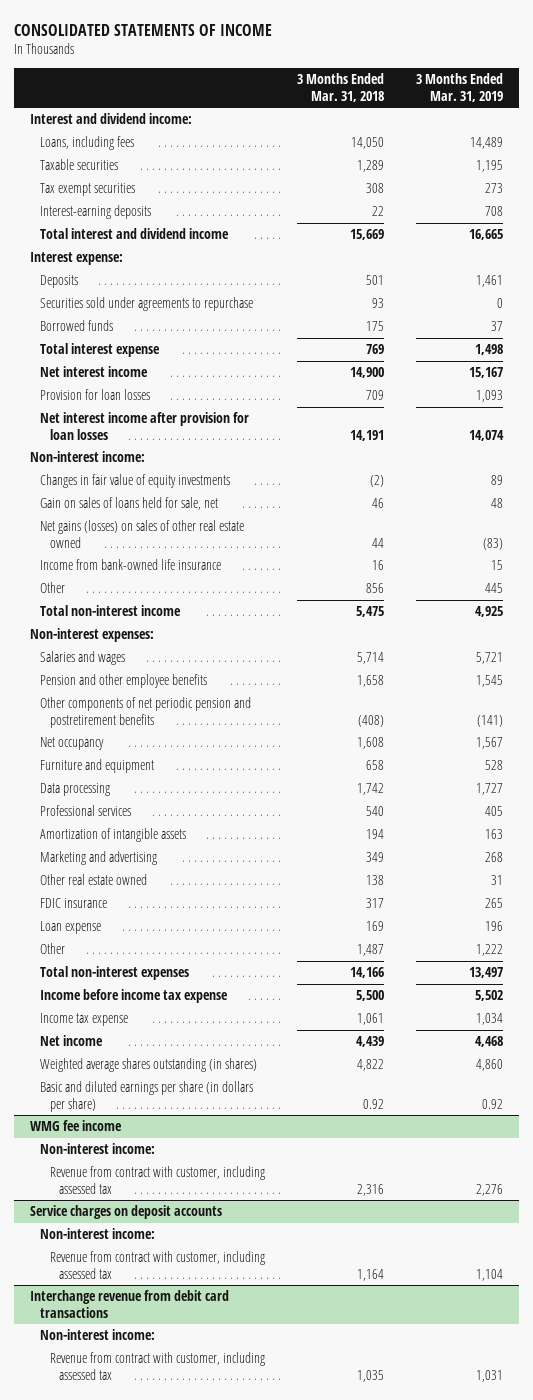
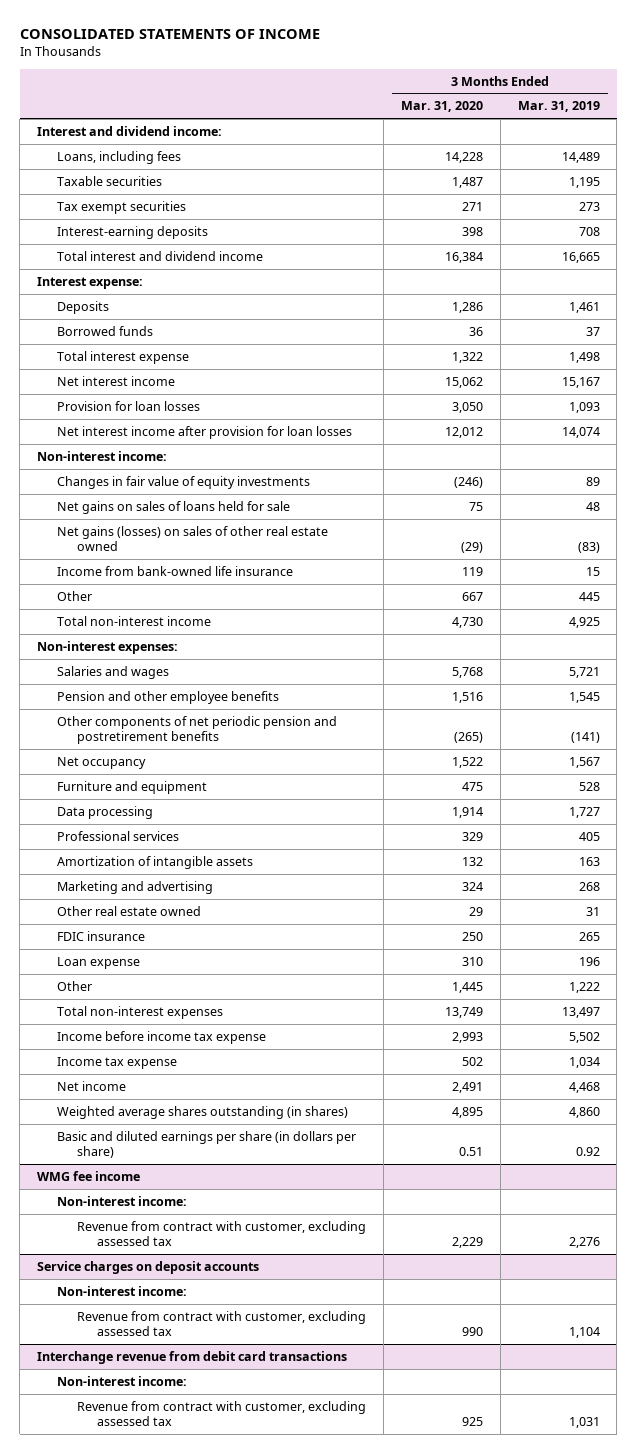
- | 3 Months Ended Mar. 31, 2018 | 3 Months Ended Mar. 31, 2019
+ | 3 Months Ended Mar. 31, 2020 | 3 Months Ended Mar. 31, 2019
- Securities sold under agreements to repurchase | 93 | 0
- Gain on sales of loans held for sale, net | 46 | 48
+ Net gains on sales of loans held for sale | 75 | 48
@ WMG fee income
- Revenue from contract with customer, including assessed tax | 2,316 | 2,276
+ Revenue from contract with customer, excluding assessed tax | 2,229 | 2,276
@ Service charges on deposit accounts
- Revenue from contract with customer, including assessed tax | 1,164 | 1,104
+ Revenue from contract with customer, excluding assessed tax | 990 | 1,104
@ Interchange revenue from debit card transactions
- Revenue from contract with customer, including assessed tax | 1,035 | 1,031
+ Revenue from contract with customer, excluding assessed tax | 925 | 1,031

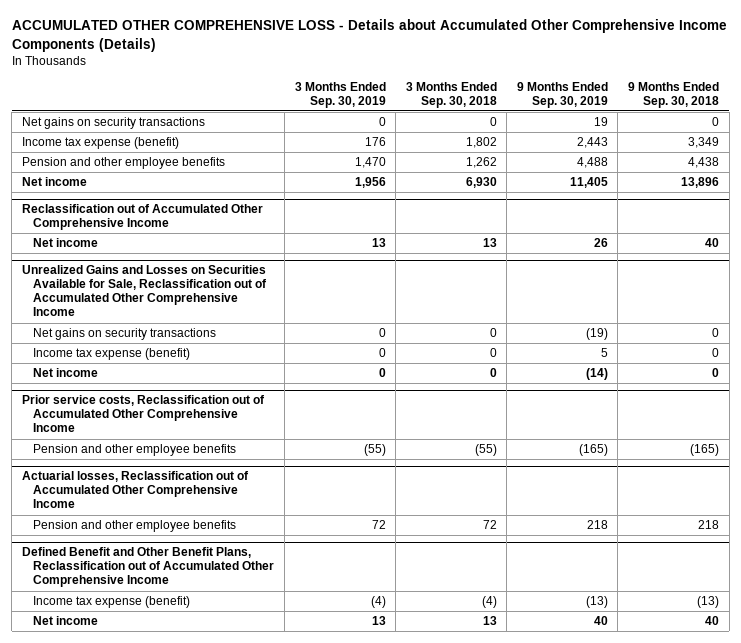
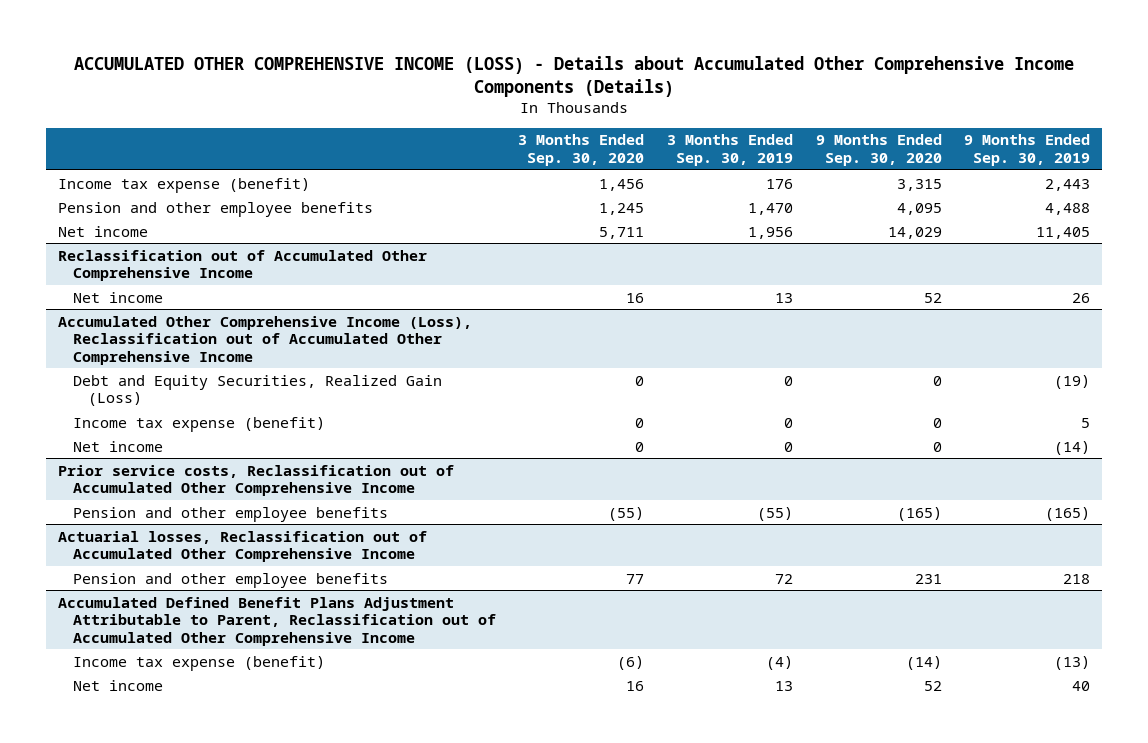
- ACCUMULATED OTHER COMPREHENSIVE LOSS - Details about Accumulated Other Comprehensive Income Components (Details)
+ ACCUMULATED OTHER COMPREHENSIVE INCOME (LOSS) - Details about Accumulated Other Comprehensive Income Components (Details)
- | 3 Months Ended Sep. 30, 2019 | 3 Months Ended Sep. 30, 2018 | 9 Months Ended Sep. 30, 2019 | 9 Months Ended Sep. 30, 2018
+ | 3 Months Ended Sep. 30, 2020 | 3 Months Ended Sep. 30, 2019 | 9 Months Ended Sep. 30, 2020 | 9 Months Ended Sep. 30, 2019
- Net gains on security transactions | 0 | 0 | 19 | 0
- Unrealized Gains and Losses on Securities Available for Sale, Reclassification out of Accumulated Other Comprehensive Income
- Net gains on security transactions | 0 | 0 | (19) | 0
+ Accumulated Other Comprehensive Income (Loss), Reclassification out of Accumulated Other Comprehensive Income
+ Debt and Equity Securities, Realized Gain (Loss) | 0 | 0 | 0 | (19)
- Defined Benefit and Other Benefit Plans, Reclassification out of Accumulated Other Comprehensive Income
+ Accumulated Defined Benefit Plans Adjustment Attributable to Parent, Reclassification out of Accumulated Other Comprehensive Income

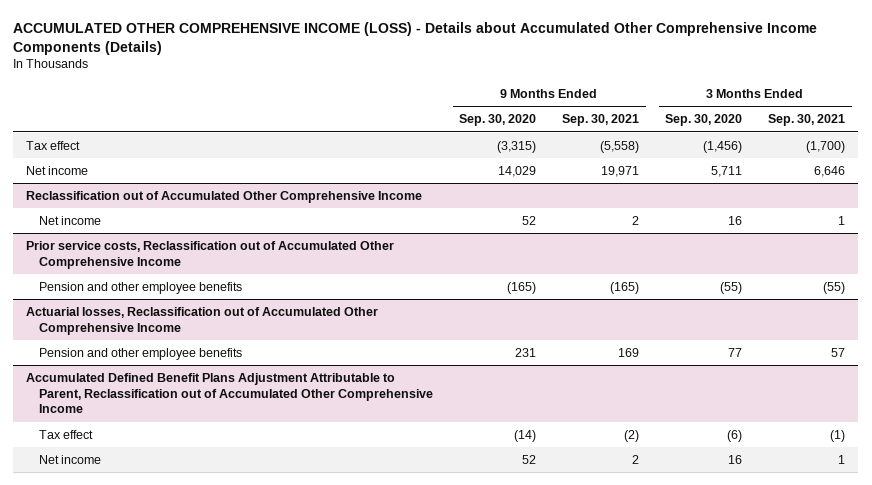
- | 3 Months Ended Sep. 30, 2020 | 3 Months Ended Sep. 30, 2019 | 9 Months Ended Sep. 30, 2020 | 9 Months Ended Sep. 30, 2019
+ | 9 Months Ended Sep. 30, 2020 | 9 Months Ended Sep. 30, 2021 | 3 Months Ended Sep. 30, 2020 | 3 Months Ended Sep. 30, 2021
- Income tax expense (benefit) | 1,456 | 176 | 3,315 | 2,443
- Pension and other employee benefits | 1,245 | 1,470 | 4,095 | 4,488
+ Tax effect | (3,315) | (5,558) | (1,456) | (1,700)
- Accumulated Other Comprehensive Income (Loss), Reclassification out of Accumulated Other Comprehensive Income
- Debt and Equity Securities, Realized Gain (Loss) | 0 | 0 | 0 | (19)
- Income tax expense (benefit) | 0 | 0 | 0 | 5
- Net income | 0 | 0 | 0 | (14)
@ Accumulated Defined Benefit Plans Adjustment Attributable to Parent, Reclassification out of Accumulated Other Comprehensive Income
- Income tax expense (benefit) | (6) | (4) | (14) | (13)
+ Tax effect | (14) | (2) | (6) | (1)

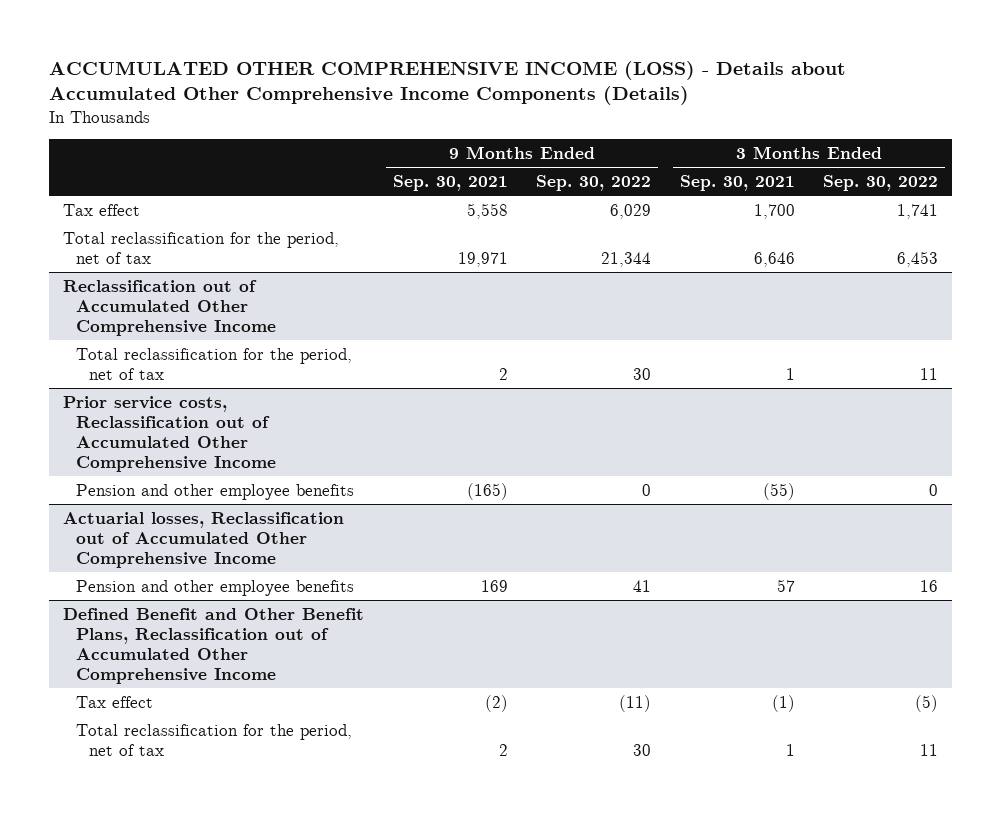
- | 9 Months Ended Sep. 30, 2020 | 9 Months Ended Sep. 30, 2021 | 3 Months Ended Sep. 30, 2020 | 3 Months Ended Sep. 30, 2021
+ | 9 Months Ended Sep. 30, 2021 | 9 Months Ended Sep. 30, 2022 | 3 Months Ended Sep. 30, 2021 | 3 Months Ended Sep. 30, 2022
- Tax effect | (3,315) | (5,558) | (1,456) | (1,700)
- Net income | 14,029 | 19,971 | 5,711 | 6,646
+ Tax effect | 5,558 | 6,029 | 1,700 | 1,741
+ Total reclassification for the period, net of tax | 19,971 | 21,344 | 6,646 | 6,453
@ Reclassification out of Accumulated Other Comprehensive Income
- Net income | 52 | 2 | 16 | 1
+ Total reclassification for the period, net of tax | 2 | 30 | 1 | 11
- Accumulated Defined Benefit Plans Adjustment Attributable to Parent, Reclassification out of Accumulated Other Comprehensive Income
+ Defined Benefit and Other Benefit Plans, Reclassification out of Accumulated Other Comprehensive Income
- Net income | 52 | 2 | 16 | 1
+ Total reclassification for the period, net of tax | 2 | 30 | 1 | 11

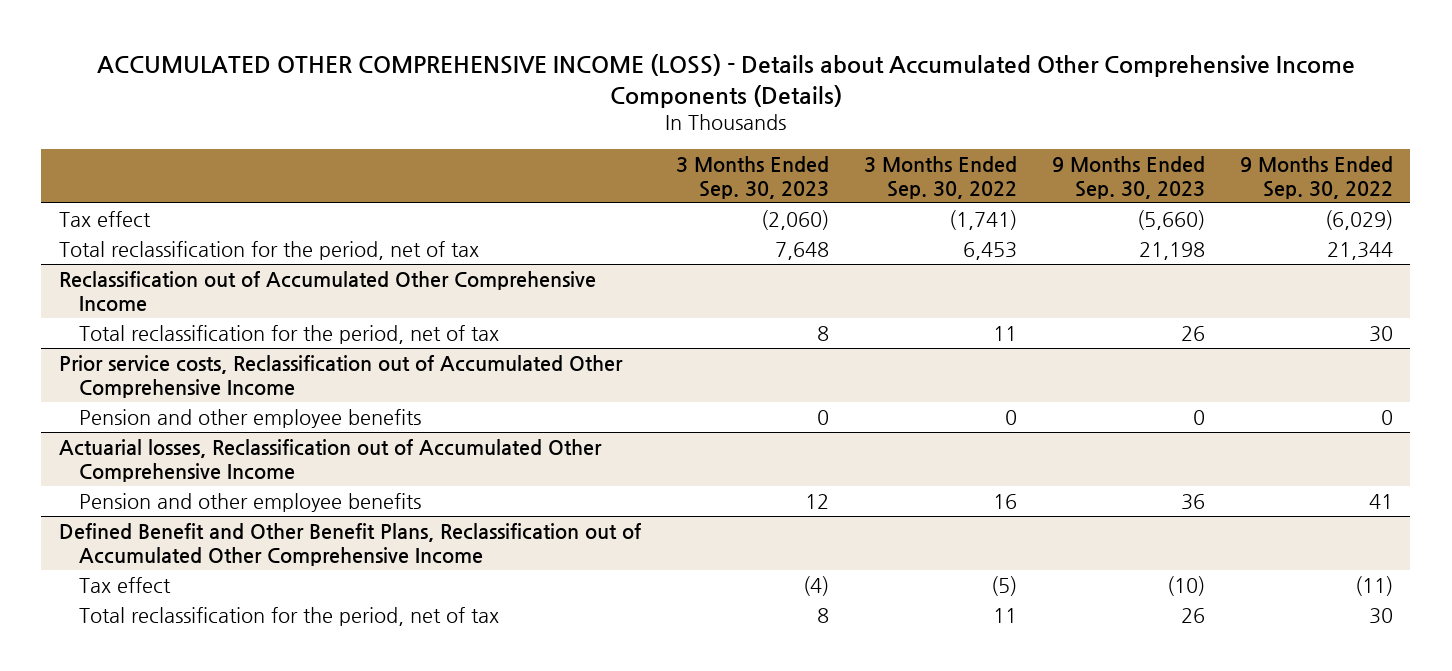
- | 9 Months Ended Sep. 30, 2021 | 9 Months Ended Sep. 30, 2022 | 3 Months Ended Sep. 30, 2021 | 3 Months Ended Sep. 30, 2022
+ | 3 Months Ended Sep. 30, 2023 | 3 Months Ended Sep. 30, 2022 | 9 Months Ended Sep. 30, 2023 | 9 Months Ended Sep. 30, 2022
- Tax effect | 5,558 | 6,029 | 1,700 | 1,741
+ Tax effect | (2,060) | (1,741) | (5,660) | (6,029)

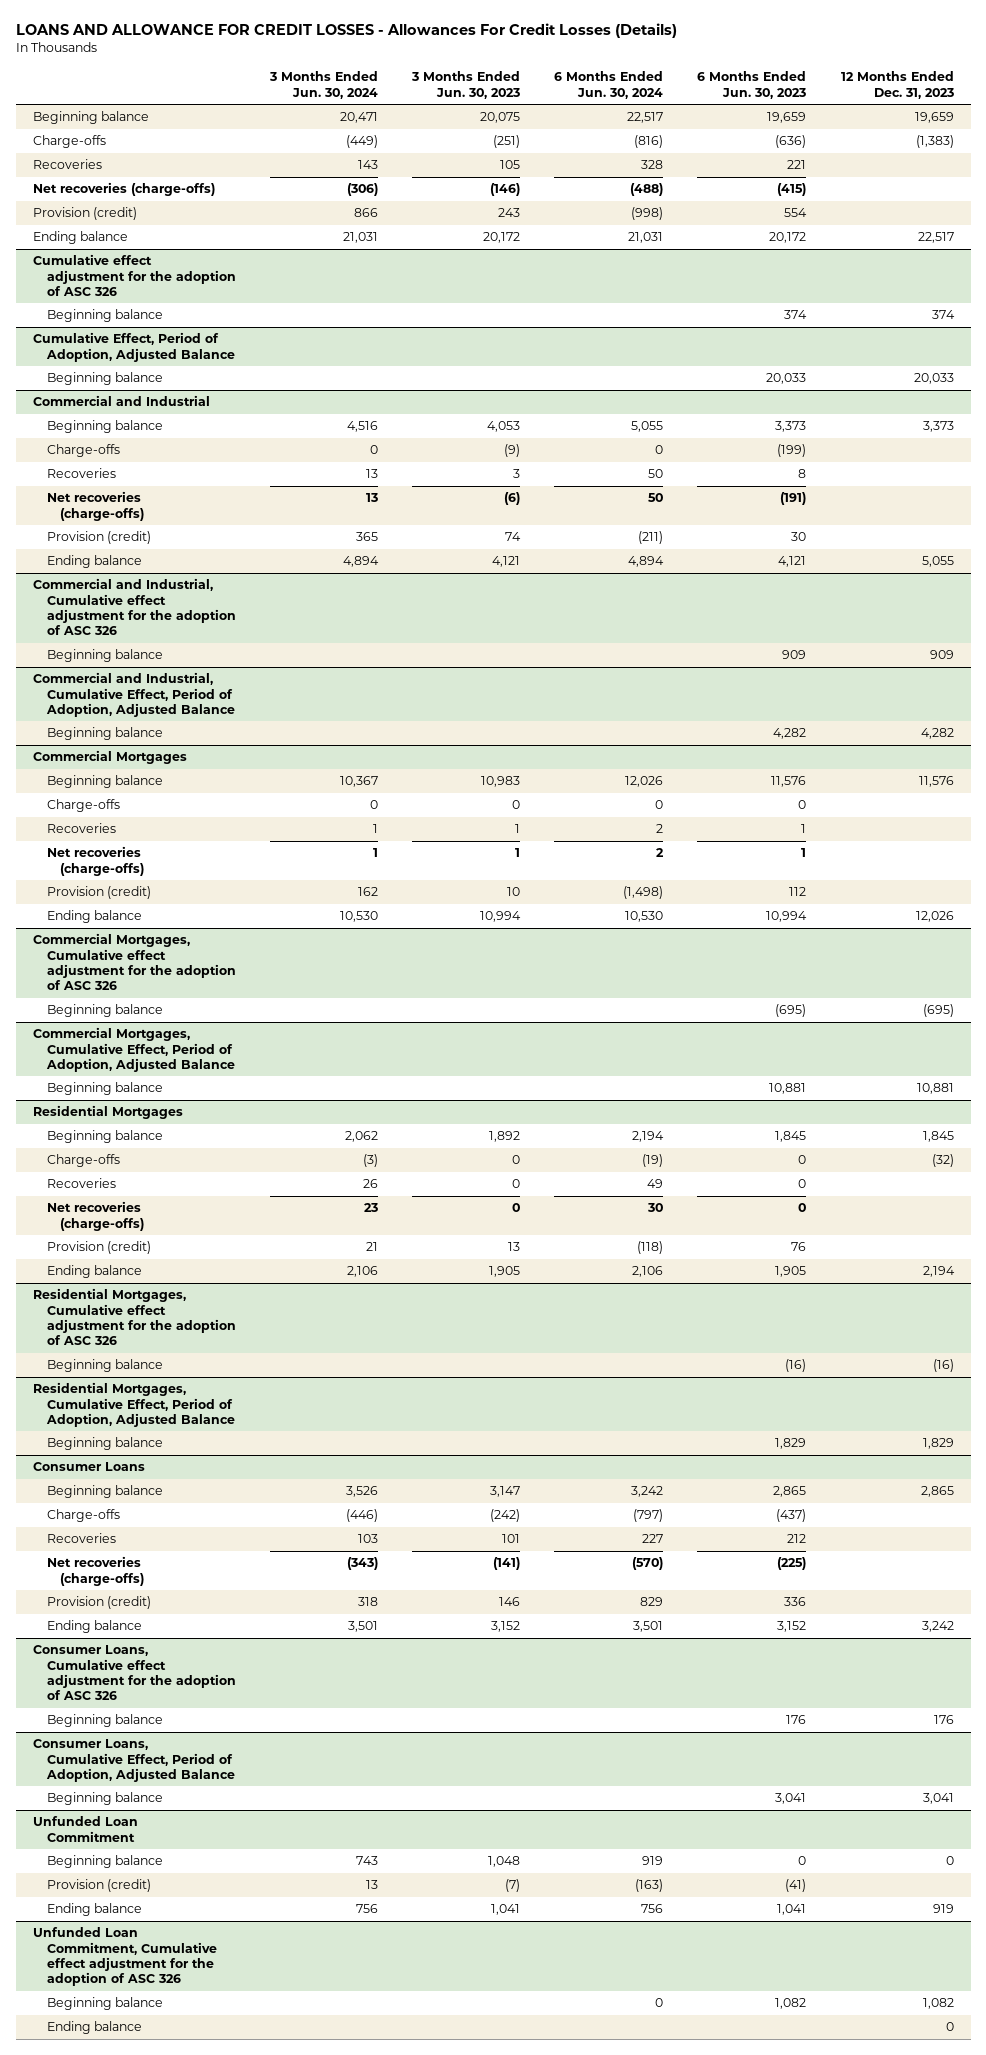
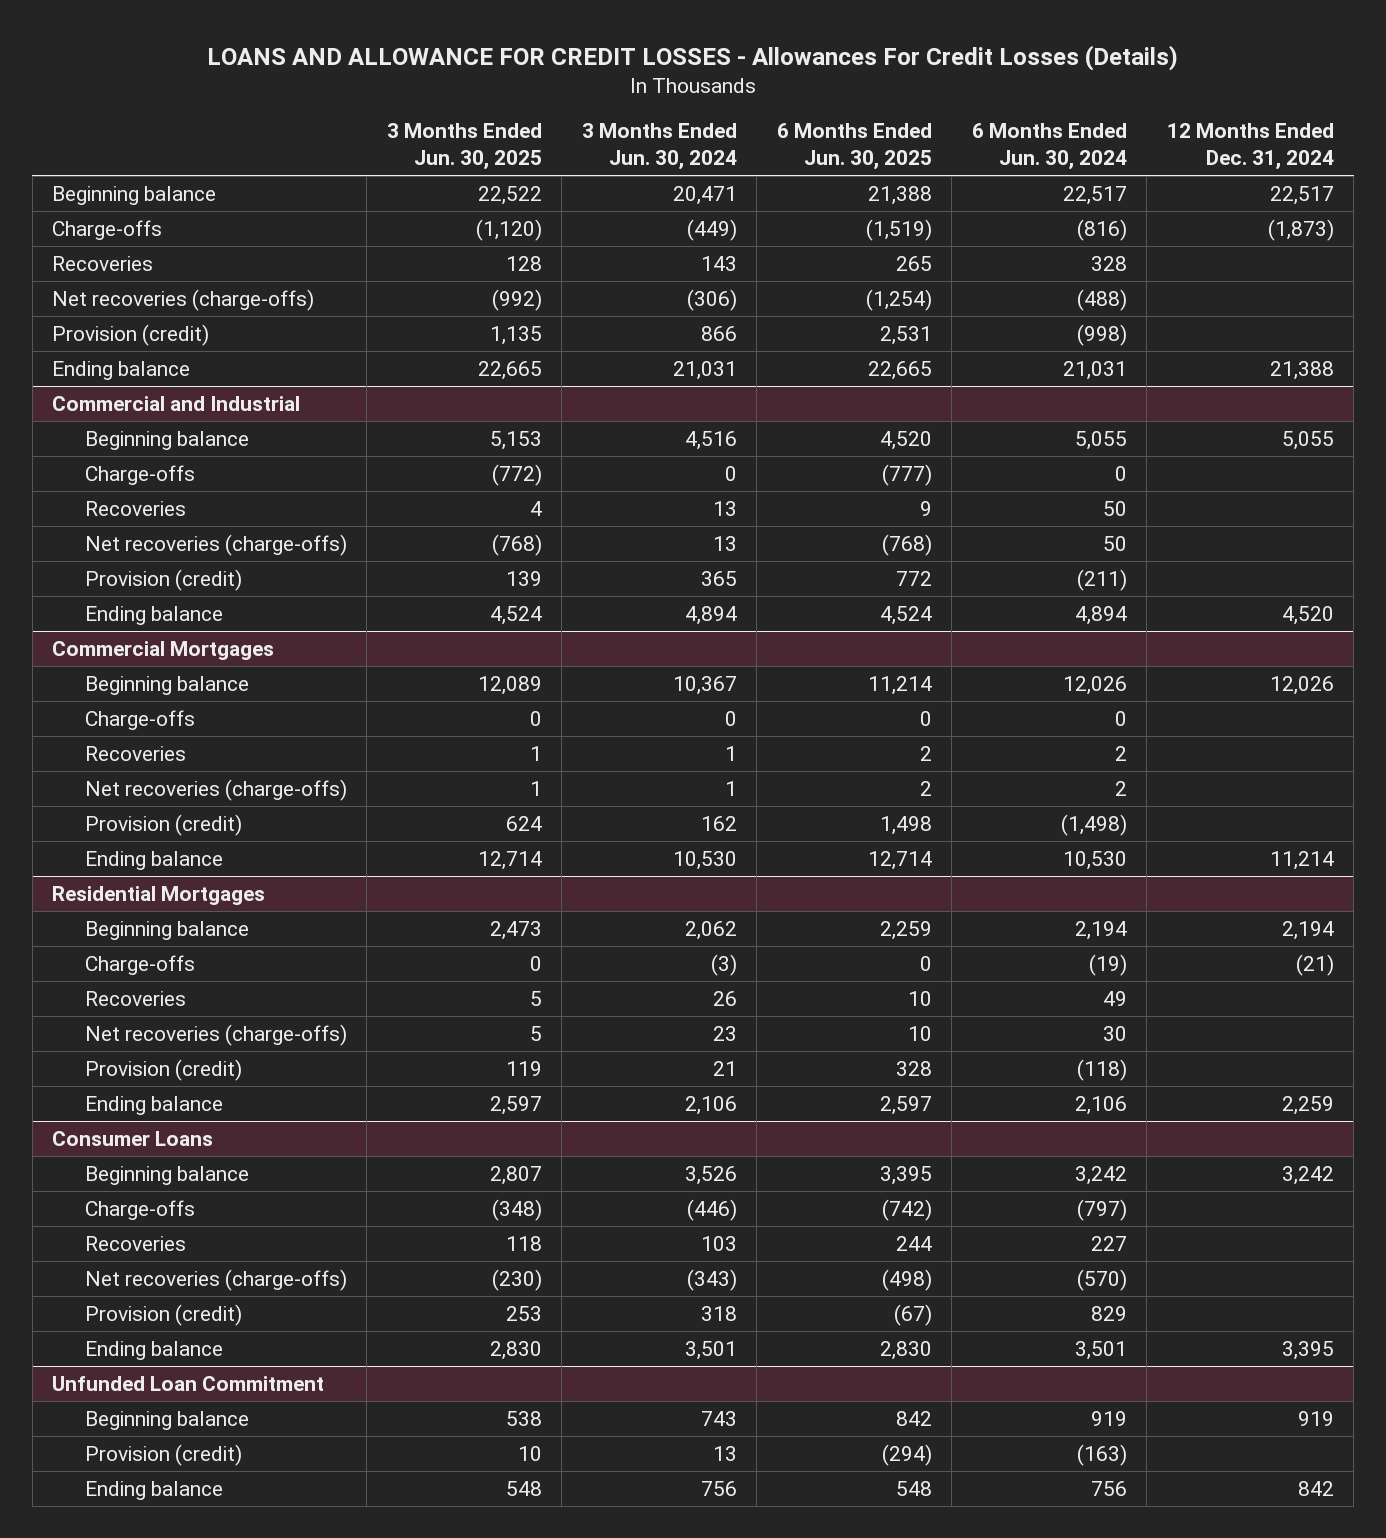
- | 3 Months Ended Jun. 30, 2024 | 3 Months Ended Jun. 30, 2023 | 6 Months Ended Jun. 30, 2024 | 6 Months Ended Jun. 30, 2023 | 12 Months Ended Dec. 31, 2023
+ | 3 Months Ended Jun. 30, 2025 | 3 Months Ended Jun. 30, 2024 | 6 Months Ended Jun. 30, 2025 | 6 Months Ended Jun. 30, 2024 | 12 Months Ended Dec. 31, 2024
- Cumulative effect adjustment for the adoption of ASC 326
- Beginning balance | | | | 374 | 374
- Cumulative Effect, Period of Adoption, Adjusted Balance
- Beginning balance | | | | 20,033 | 20,033
- Commercial and Industrial, Cumulative effect adjustment for the adoption of ASC 326
- Beginning balance | | | | 909 | 909
- Commercial and Industrial, Cumulative Effect, Period of Adoption, Adjusted Balance
- Beginning balance | | | | 4,282 | 4,282
- Commercial Mortgages, Cumulative effect adjustment for the adoption of ASC 326
- Beginning balance | | | | (695) | (695)
- Commercial Mortgages, Cumulative Effect, Period of Adoption, Adjusted Balance
- Beginning balance | | | | 10,881 | 10,881
- Residential Mortgages, Cumulative effect adjustment for the adoption of ASC 326
- Beginning balance | | | | (16) | (16)
- Residential Mortgages, Cumulative Effect, Period of Adoption, Adjusted Balance
- Beginning balance | | | | 1,829 | 1,829
- Consumer Loans, Cumulative effect adjustment for the adoption of ASC 326
- Beginning balance | | | | 176 | 176
- Consumer Loans, Cumulative Effect, Period of Adoption, Adjusted Balance
- Beginning balance | | | | 3,041 | 3,041
- Unfunded Loan Commitment, Cumulative effect adjustment for the adoption of ASC 326
- Beginning balance | | | 0 | 1,082 | 1,082
- Ending balance | | | | | 0

